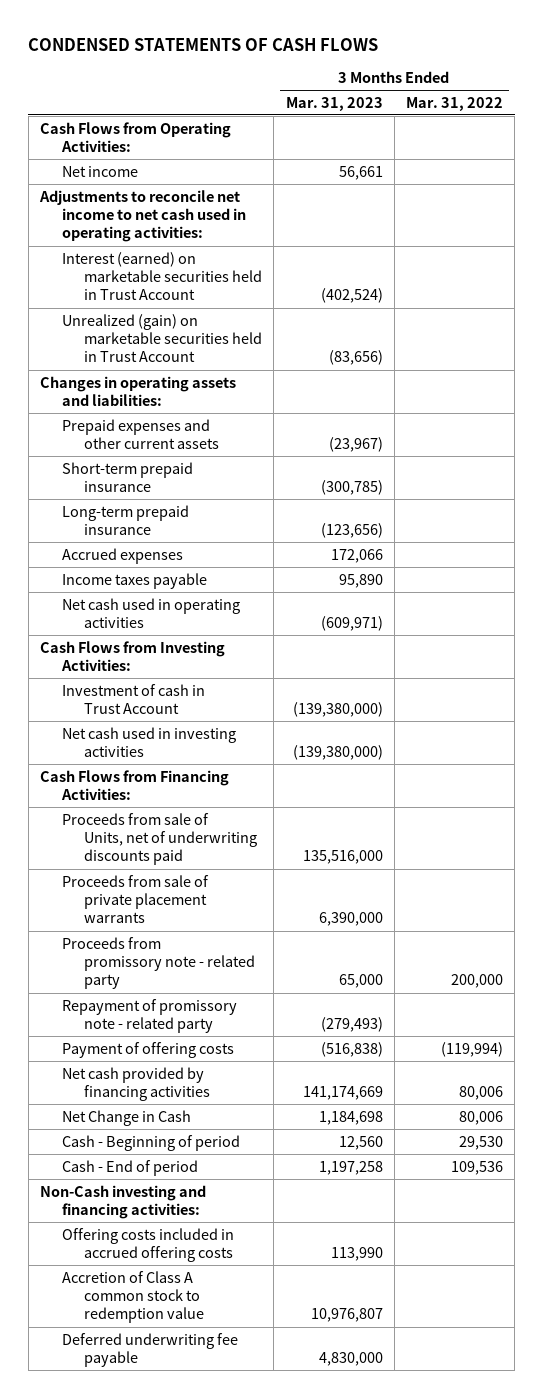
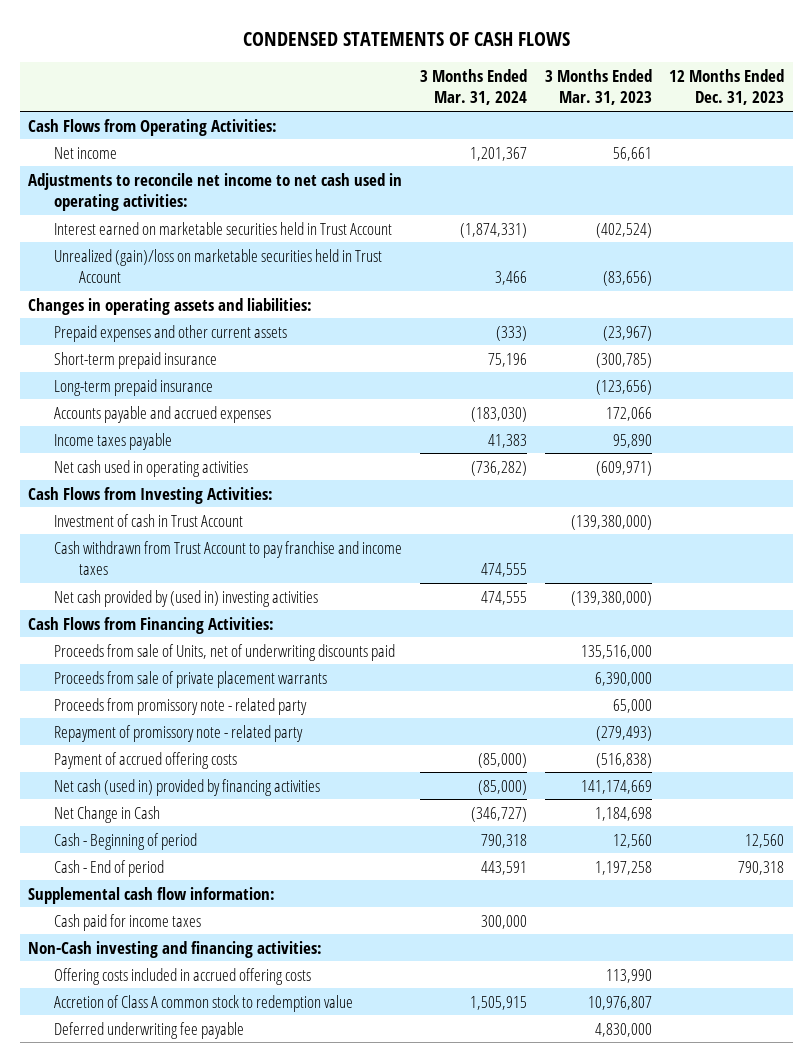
- | 3 Months Ended Mar. 31, 2023 | 3 Months Ended Mar. 31, 2022
+ | 3 Months Ended Mar. 31, 2024 | 3 Months Ended Mar. 31, 2023 | 12 Months Ended Dec. 31, 2023
- Interest (earned) on marketable securities held in Trust Account | (402,524) |
- Unrealized (gain) on marketable securities held in Trust Account | (83,656) |
+ Interest earned on marketable securities held in Trust Account | (1,874,331) | (402,524) |
+ Unrealized (gain)/loss on marketable securities held in Trust Account | 3,466 | (83,656) |
- Accrued expenses | 172,066 |
+ Accounts payable and accrued expenses | (183,030) | 172,066 |
- Net cash used in investing activities | (139,380,000) |
+ Cash withdrawn from Trust Account to pay franchise and income taxes | 474,555 | |
+ Net cash provided by (used in) investing activities | 474,555 | (139,380,000) |
- Payment of offering costs | (516,838) | (119,994)
- Net cash provided by financing activities | 141,174,669 | 80,006
+ Payment of accrued offering costs | (85,000) | (516,838) |
+ Net cash (used in) provided by financing activities | (85,000) | 141,174,669 |
+ Supplemental cash flow information:
+ Cash paid for income taxes | 300,000 | |

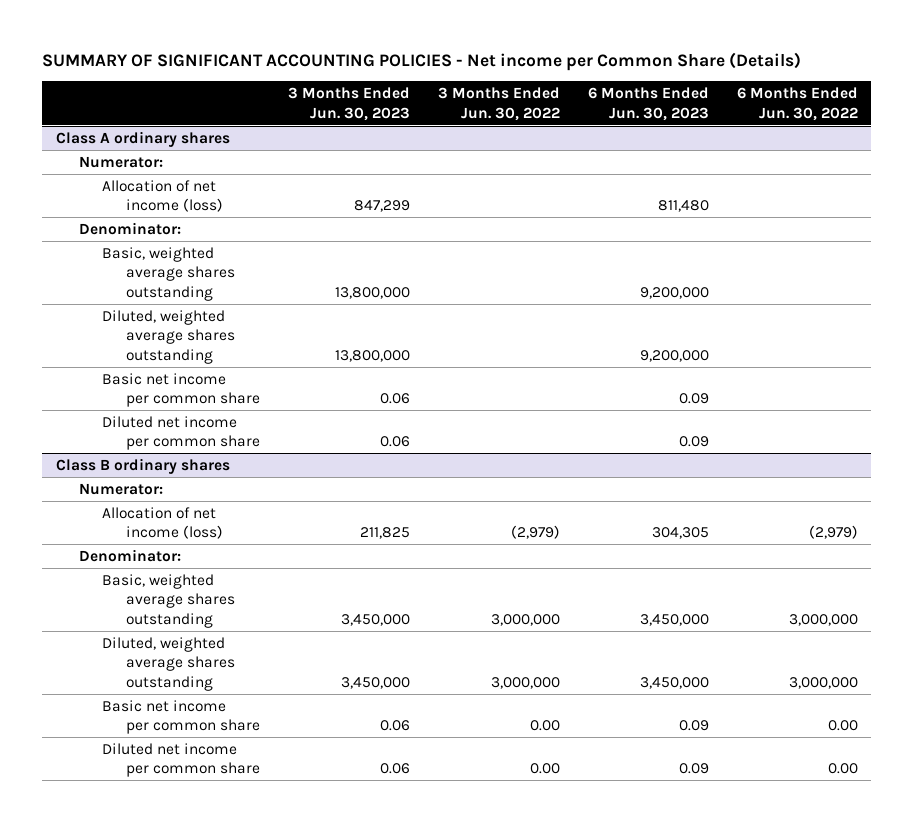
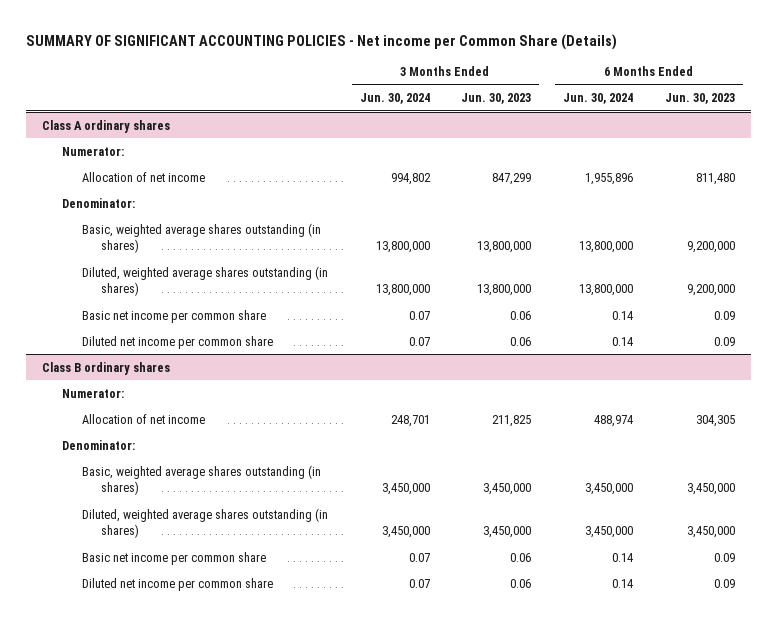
- | 3 Months Ended Jun. 30, 2023 | 3 Months Ended Jun. 30, 2022 | 6 Months Ended Jun. 30, 2023 | 6 Months Ended Jun. 30, 2022
+ | 3 Months Ended Jun. 30, 2024 | 3 Months Ended Jun. 30, 2023 | 6 Months Ended Jun. 30, 2024 | 6 Months Ended Jun. 30, 2023
@ Class A ordinary shares
- Allocation of net income (loss) | 847,299 | | 811,480 |
+ Allocation of net income | 994,802 | 847,299 | 1,955,896 | 811,480
- Basic, weighted average shares outstanding | 13,800,000 | | 9,200,000 |
- Diluted, weighted average shares outstanding | 13,800,000 | | 9,200,000 |
+ Basic, weighted average shares outstanding (in shares) | 13,800,000 | 13,800,000 | 13,800,000 | 9,200,000
+ Diluted, weighted average shares outstanding (in shares) | 13,800,000 | 13,800,000 | 13,800,000 | 9,200,000
@ Class B ordinary shares
- Allocation of net income (loss) | 211,825 | (2,979) | 304,305 | (2,979)
+ Allocation of net income | 248,701 | 211,825 | 488,974 | 304,305
- Basic, weighted average shares outstanding | 3,450,000 | 3,000,000 | 3,450,000 | 3,000,000
- Diluted, weighted average shares outstanding | 3,450,000 | 3,000,000 | 3,450,000 | 3,000,000
+ Basic, weighted average shares outstanding (in shares) | 3,450,000 | 3,450,000 | 3,450,000 | 3,450,000
+ Diluted, weighted average shares outstanding (in shares) | 3,450,000 | 3,450,000 | 3,450,000 | 3,450,000

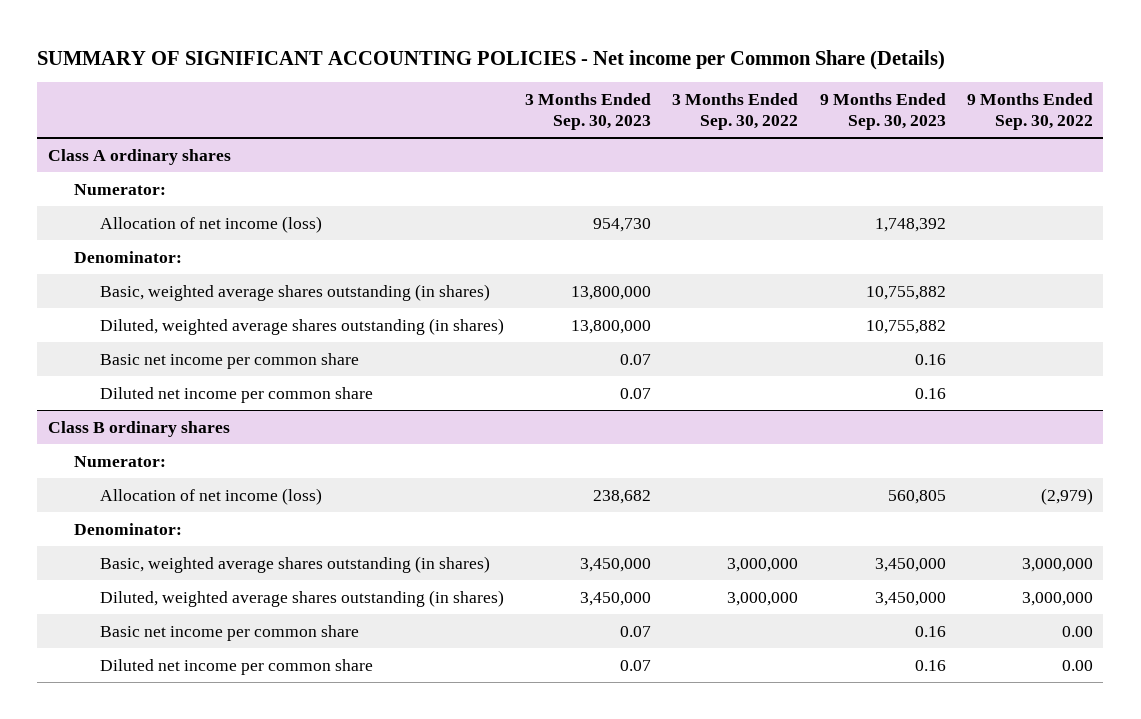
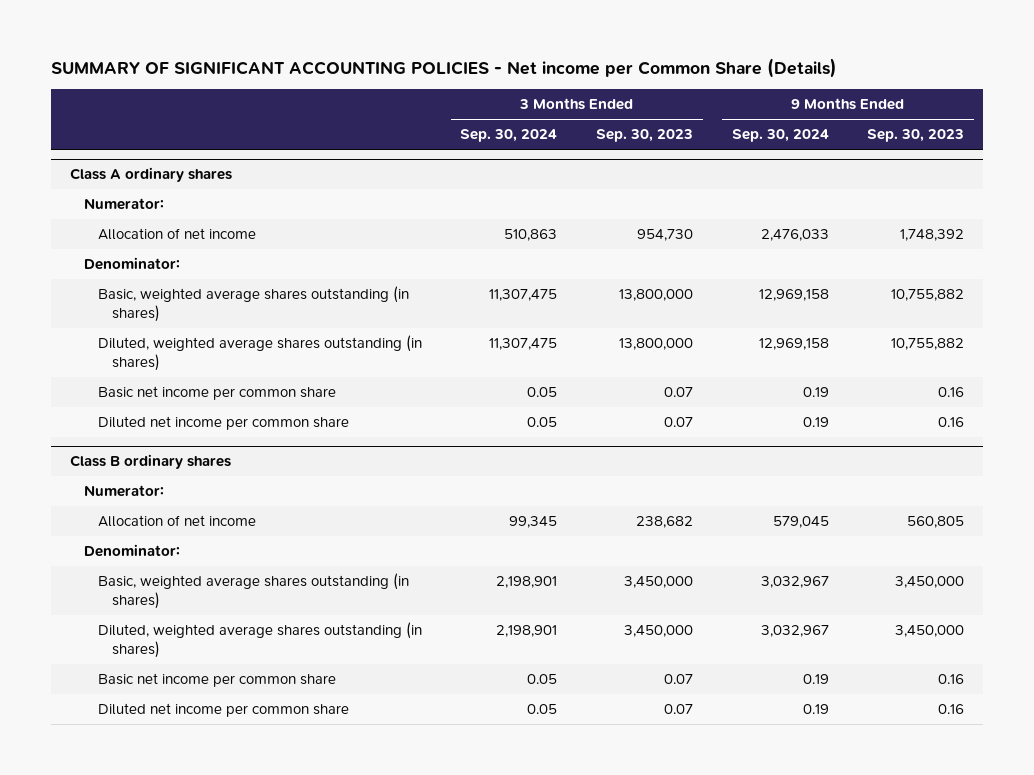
- | 3 Months Ended Sep. 30, 2023 | 3 Months Ended Sep. 30, 2022 | 9 Months Ended Sep. 30, 2023 | 9 Months Ended Sep. 30, 2022
+ | 3 Months Ended Sep. 30, 2024 | 3 Months Ended Sep. 30, 2023 | 9 Months Ended Sep. 30, 2024 | 9 Months Ended Sep. 30, 2023
@ Class A ordinary shares
- Allocation of net income (loss) | 954,730 | | 1,748,392 |
+ Allocation of net income | 510,863 | 954,730 | 2,476,033 | 1,748,392
@ Class B ordinary shares
- Allocation of net income (loss) | 238,682 | | 560,805 | (2,979)
+ Allocation of net income | 99,345 | 238,682 | 579,045 | 560,805

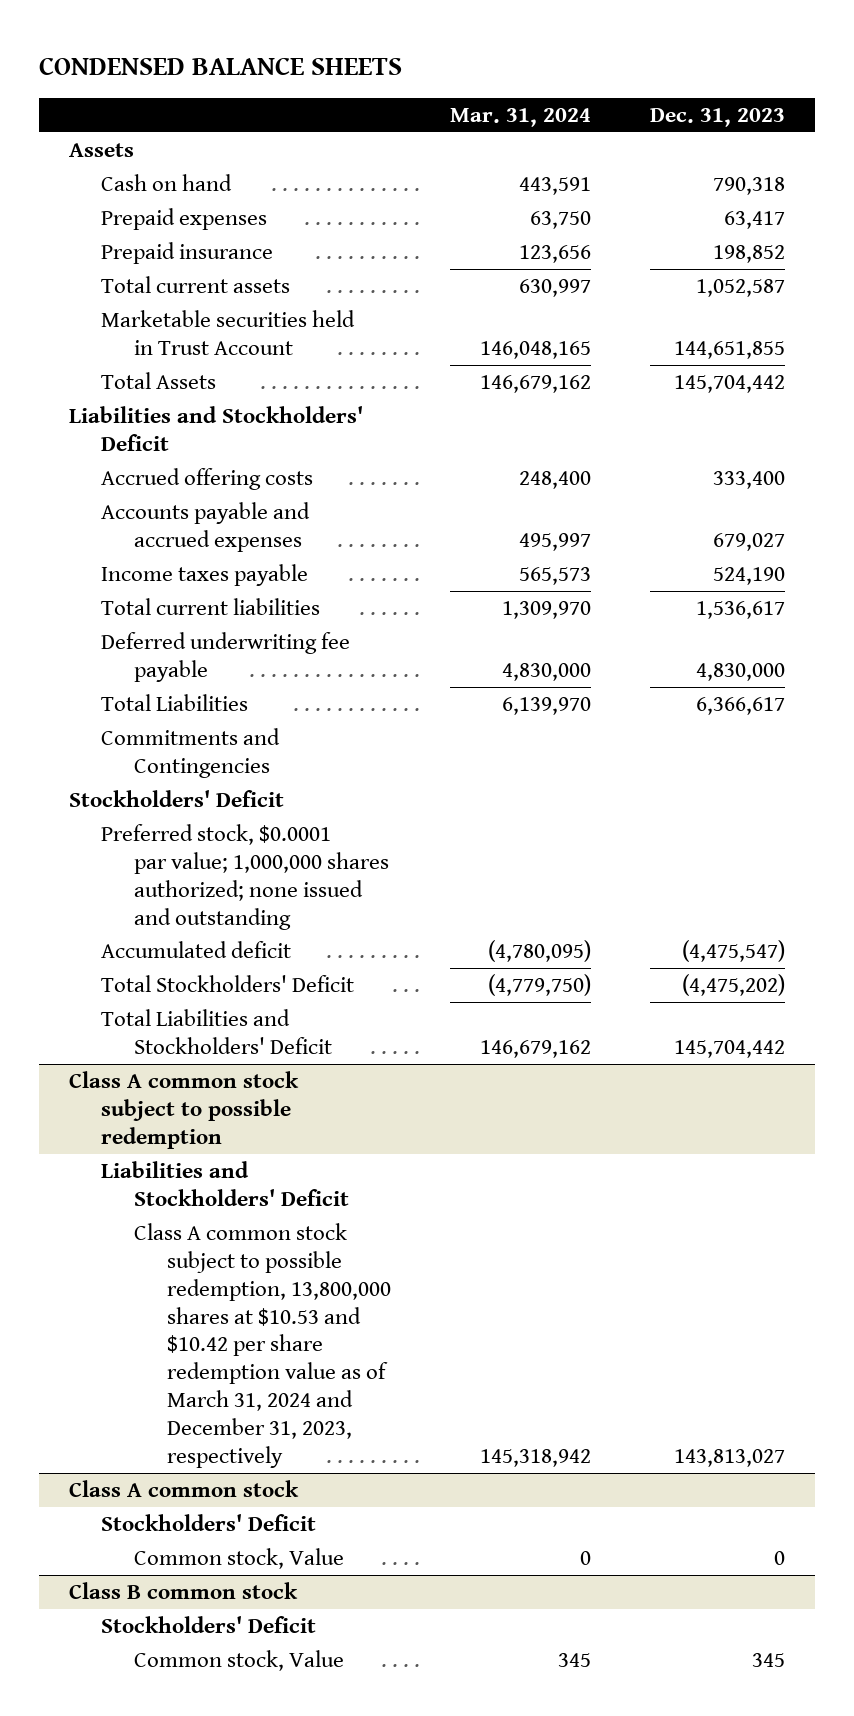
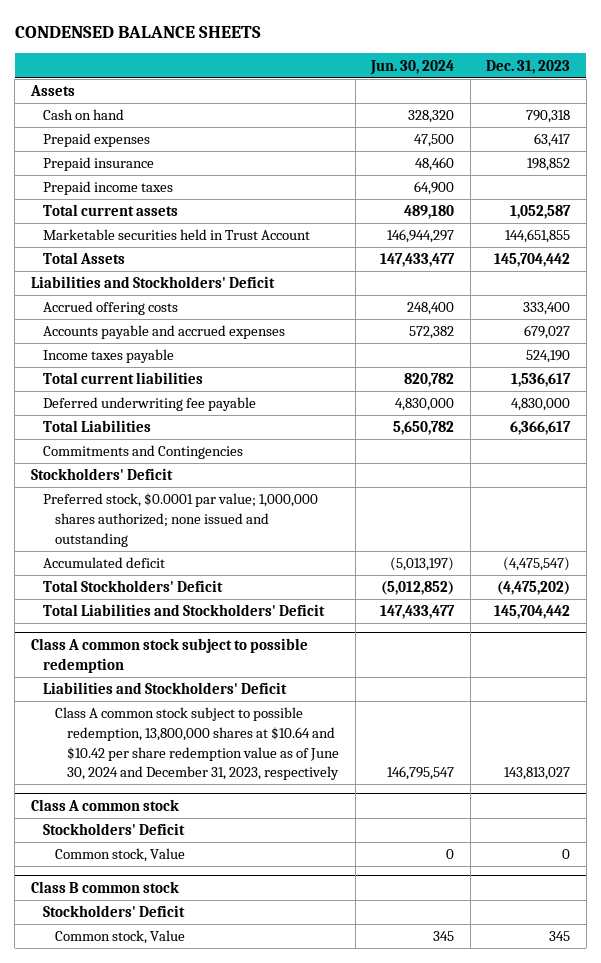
- | Mar. 31, 2024 | Dec. 31, 2023
+ | Jun. 30, 2024 | Dec. 31, 2023
+ Prepaid income taxes | 64,900 |
@ Class A common stock subject to possible redemption
- Class A common stock subject to possible redemption, 13,800,000 shares at $10.53 and $10.42 per share redemption value as of March 31, 2024 and December 31, 2023, respectively | 145,318,942 | 143,813,027
+ Class A common stock subject to possible redemption, 13,800,000 shares at $10.64 and $10.42 per share redemption value as of June 30, 2024 and December 31, 2023, respectively | 146,795,547 | 143,813,027

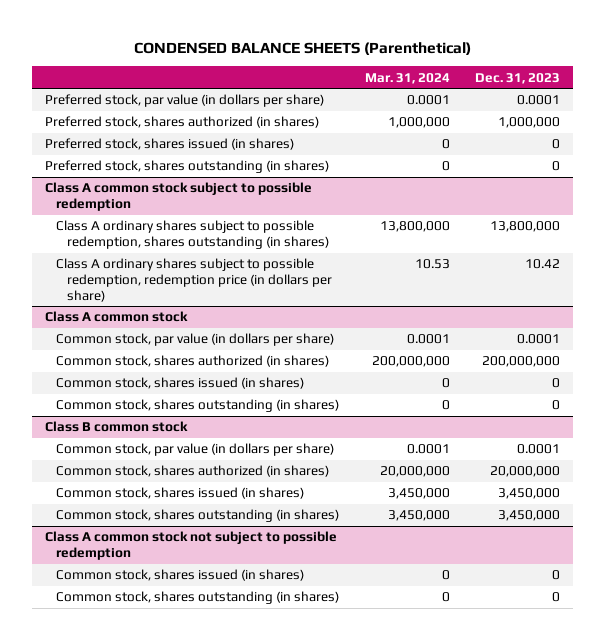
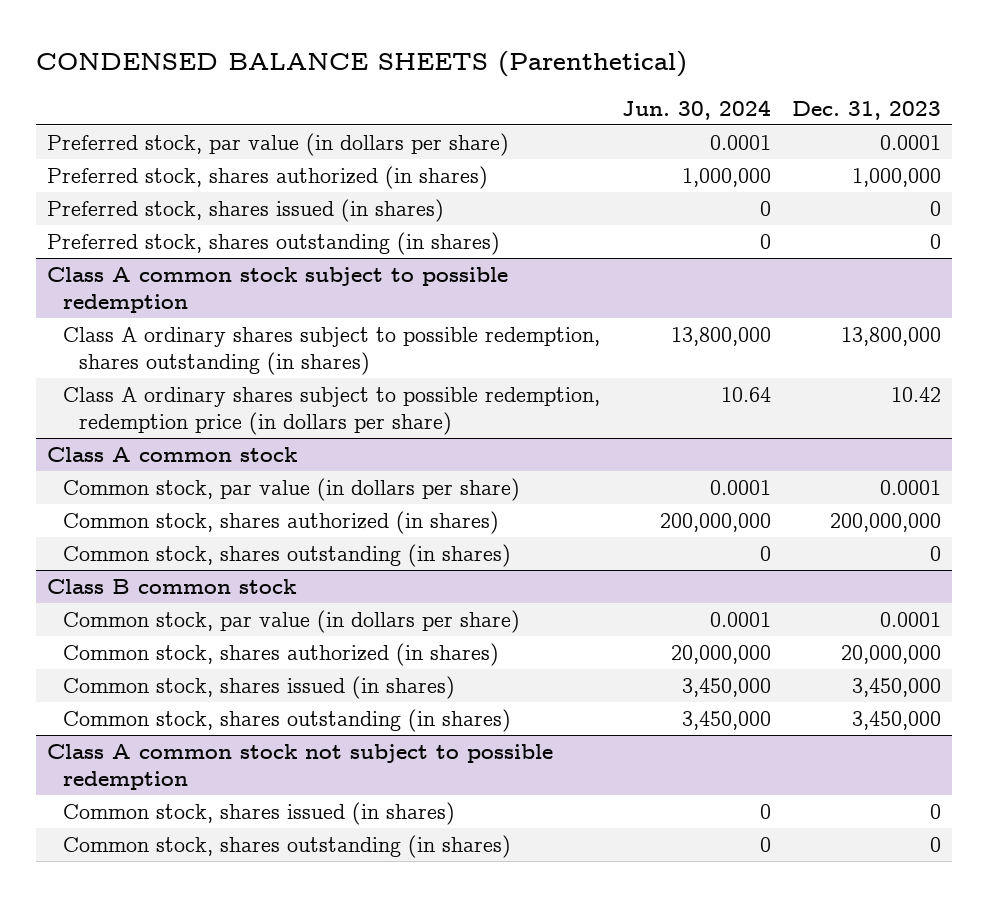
- | Mar. 31, 2024 | Dec. 31, 2023
+ | Jun. 30, 2024 | Dec. 31, 2023
@ Class A common stock
- Common stock, shares issued (in shares) | 0 | 0

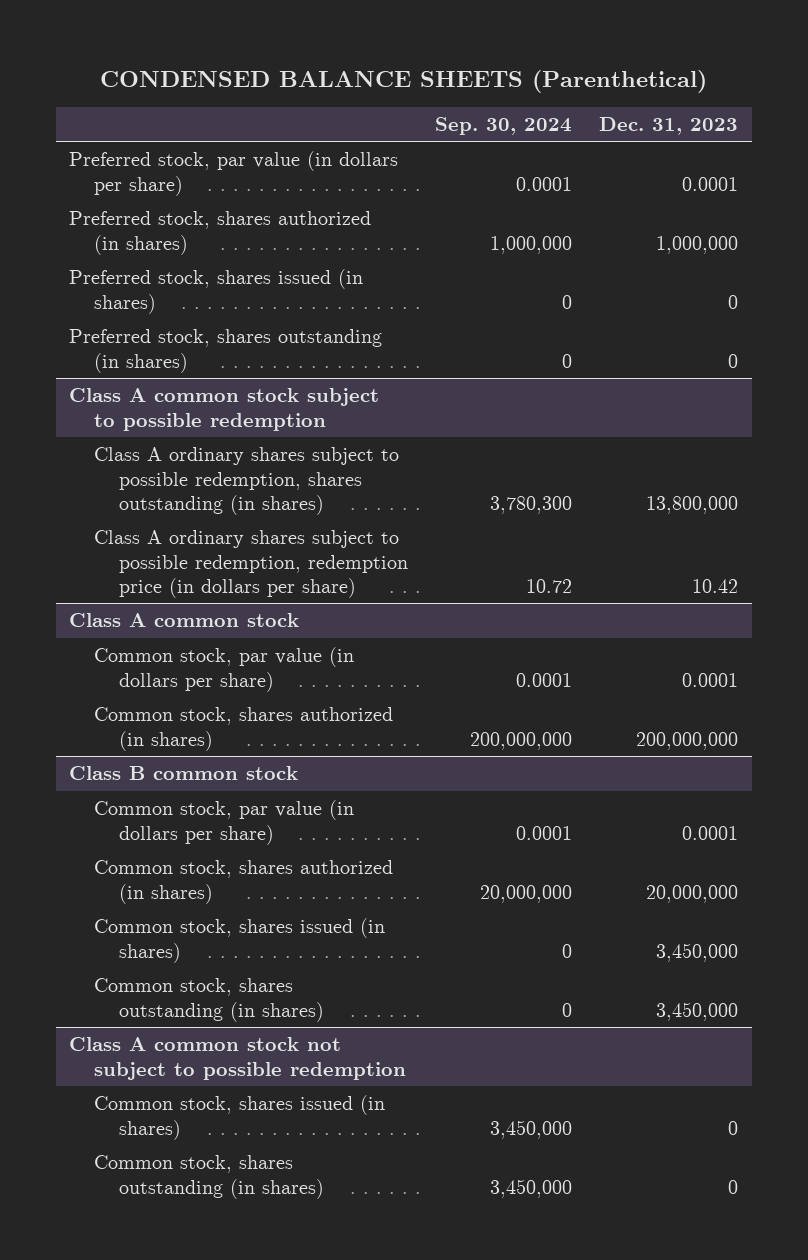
- | Jun. 30, 2024 | Dec. 31, 2023
+ | Sep. 30, 2024 | Dec. 31, 2023
@ Class A common stock
- Common stock, shares outstanding (in shares) | 0 | 0

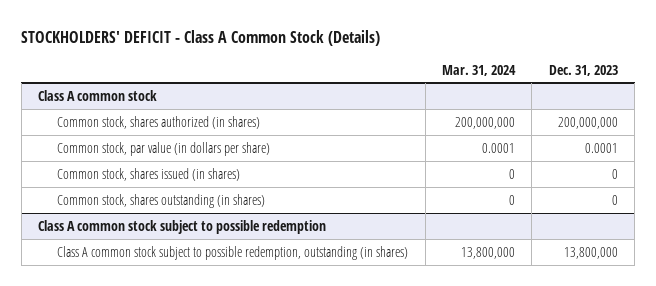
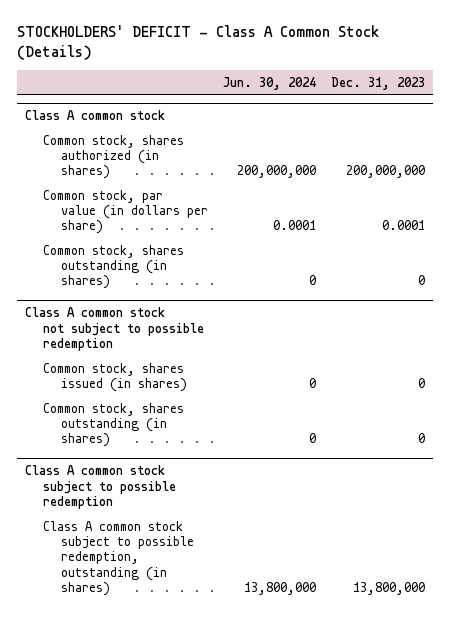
- | Mar. 31, 2024 | Dec. 31, 2023
+ | Jun. 30, 2024 | Dec. 31, 2023
@ Class A common stock
+ Common stock, shares outstanding (in shares) | 0 | 0
+ Class A common stock not subject to possible redemption

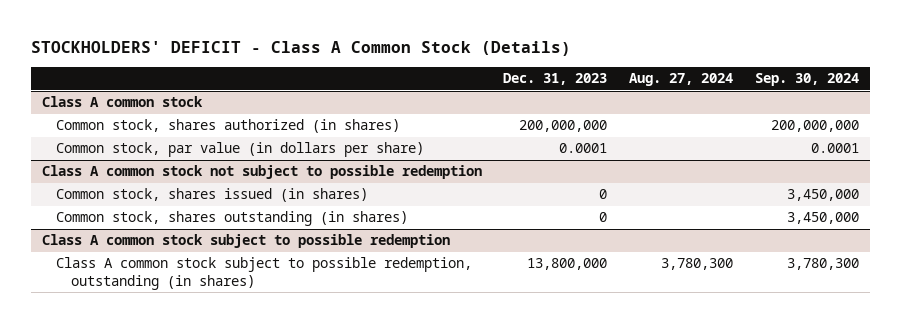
- | Jun. 30, 2024 | Dec. 31, 2023
+ | Dec. 31, 2023 | Aug. 27, 2024 | Sep. 30, 2024
@ Class A common stock
- Common stock, shares outstanding (in shares) | 0 | 0

